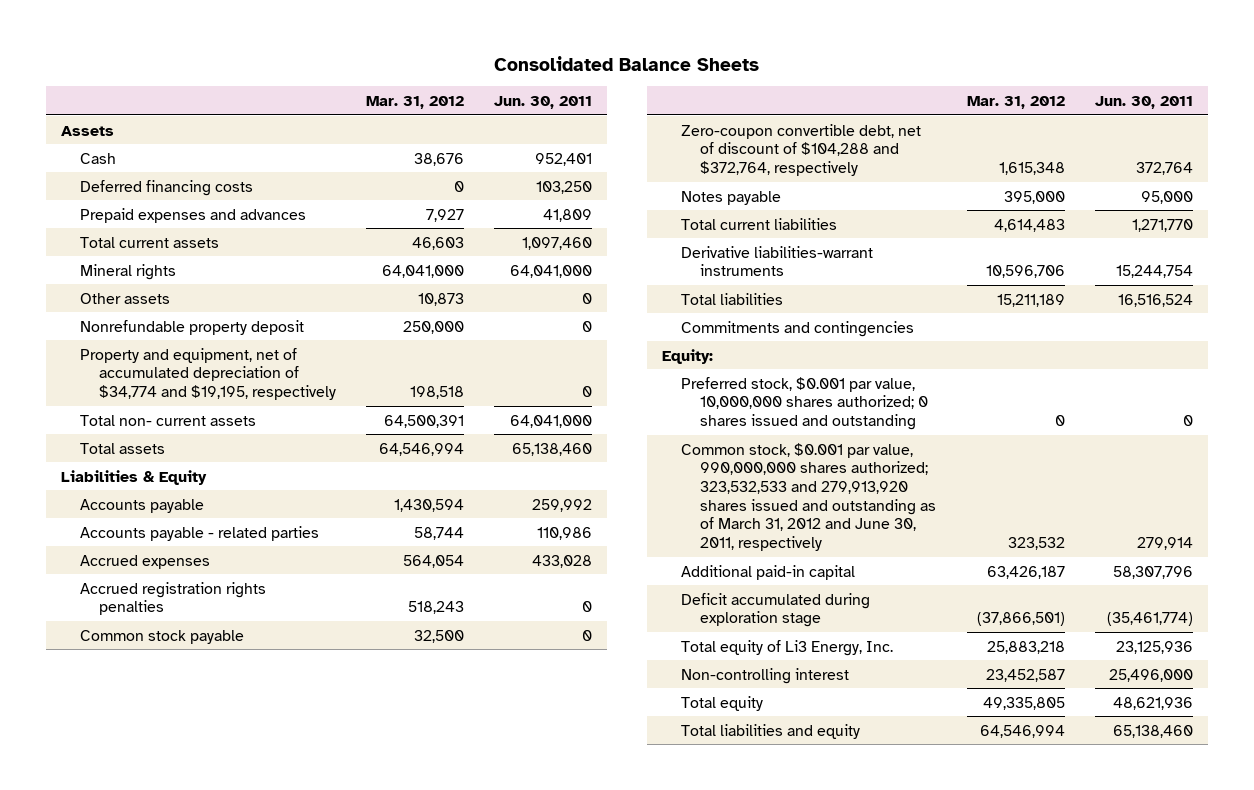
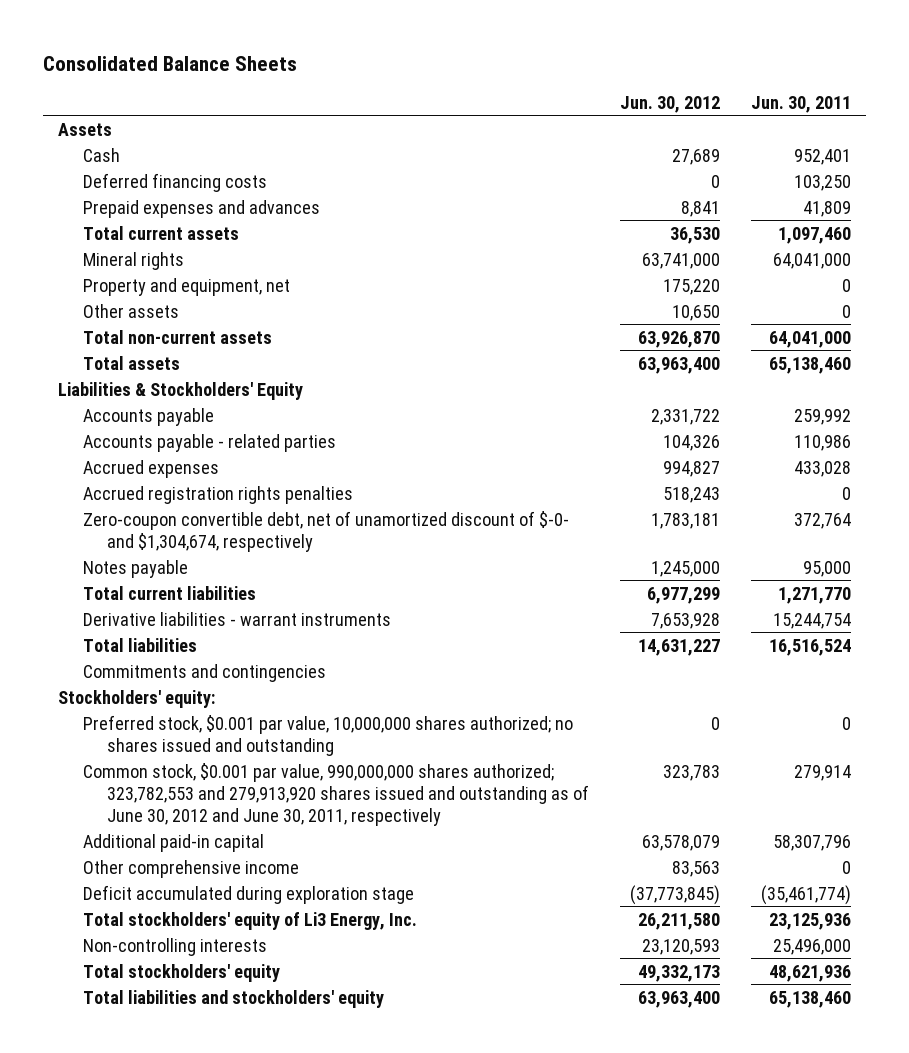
- | Mar. 31, 2012 | Jun. 30, 2011
+ | Jun. 30, 2012 | Jun. 30, 2011
+ Property and equipment, net | 175,220 | 0
- Nonrefundable property deposit | 250,000 | 0
- Property and equipment, net of accumulated depreciation of $34,774 and $19,195, respectively | 198,518 | 0
- Total non- current assets | 64,500,391 | 64,041,000
+ Total non-current assets | 63,926,870 | 64,041,000
- Liabilities & Equity
+ Liabilities & Stockholders' Equity
- Common stock payable | 32,500 | 0
- Zero-coupon convertible debt, net of discount of $104,288 and $372,764, respectively | 1,615,348 | 372,764
+ Zero-coupon convertible debt, net of unamortized discount of $-0- and $1,304,674, respectively | 1,783,181 | 372,764
- Derivative liabilities-warrant instruments | 10,596,706 | 15,244,754
+ Derivative liabilities - warrant instruments | 7,653,928 | 15,244,754
- Equity:
- Preferred stock, $0.001 par value, 10,000,000 shares authorized; 0 shares issued and outstanding | 0 | 0
- Common stock, $0.001 par value, 990,000,000 shares authorized; 323,532,533 and 279,913,920 shares issued and outstanding as of March 31, 2012 and June 30, 2011, respectively | 323,532 | 279,914
+ Stockholders' equity:
+ Preferred stock, $0.001 par value, 10,000,000 shares authorized; no shares issued and outstanding | 0 | 0
+ Common stock, $0.001 par value, 990,000,000 shares authorized; 323,782,553 and 279,913,920 shares issued and outstanding as of June 30, 2012 and June 30, 2011, respectively | 323,783 | 279,914
+ Other comprehensive income | 83,563 | 0
- Total equity of Li3 Energy, Inc. | 25,883,218 | 23,125,936
- Non-controlling interest | 23,452,587 | 25,496,000
- Total equity | 49,335,805 | 48,621,936
- Total liabilities and equity | 64,546,994 | 65,138,460
+ Total stockholders' equity of Li3 Energy, Inc. | 26,211,580 | 23,125,936
+ Non-controlling interests | 23,120,593 | 25,496,000
+ Total stockholders' equity | 49,332,173 | 48,621,936
+ Total liabilities and stockholders' equity | 63,963,400 | 65,138,460

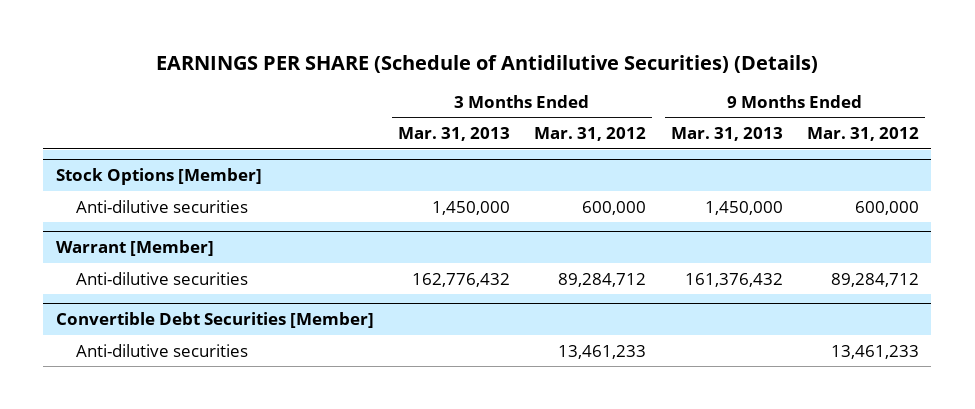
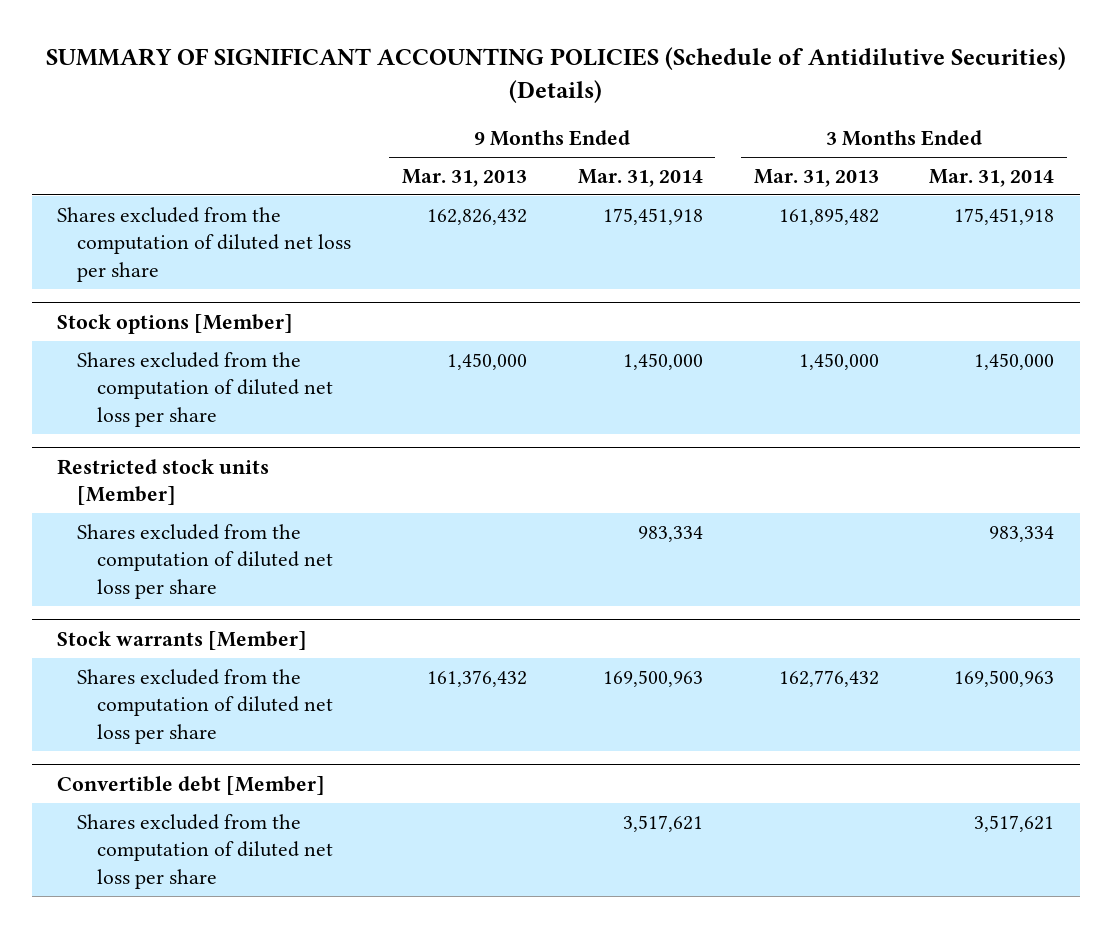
- EARNINGS PER SHARE (Schedule of Antidilutive Securities) (Details)
+ SUMMARY OF SIGNIFICANT ACCOUNTING POLICIES (Schedule of Antidilutive Securities) (Details)
- | 3 Months Ended Mar. 31, 2013 | 3 Months Ended Mar. 31, 2012 | 9 Months Ended Mar. 31, 2013 | 9 Months Ended Mar. 31, 2012
+ | 9 Months Ended Mar. 31, 2013 | 9 Months Ended Mar. 31, 2014 | 3 Months Ended Mar. 31, 2013 | 3 Months Ended Mar. 31, 2014
- Stock Options [Member]
- Anti-dilutive securities | 1,450,000 | 600,000 | 1,450,000 | 600,000
- Warrant [Member]
- Anti-dilutive securities | 162,776,432 | 89,284,712 | 161,376,432 | 89,284,712
- Convertible Debt Securities [Member]
- Anti-dilutive securities | | 13,461,233 | | 13,461,233
+ Shares excluded from the computation of diluted net loss per share | 162,826,432 | 175,451,918 | 161,895,482 | 175,451,918
+ Stock options [Member]
+ Shares excluded from the computation of diluted net loss per share | 1,450,000 | 1,450,000 | 1,450,000 | 1,450,000
+ Restricted stock units [Member]
+ Shares excluded from the computation of diluted net loss per share | | 983,334 | | 983,334
+ Stock warrants [Member]
+ Shares excluded from the computation of diluted net loss per share | 161,376,432 | 169,500,963 | 162,776,432 | 169,500,963
+ Convertible debt [Member]
+ Shares excluded from the computation of diluted net loss per share | | 3,517,621 | | 3,517,621

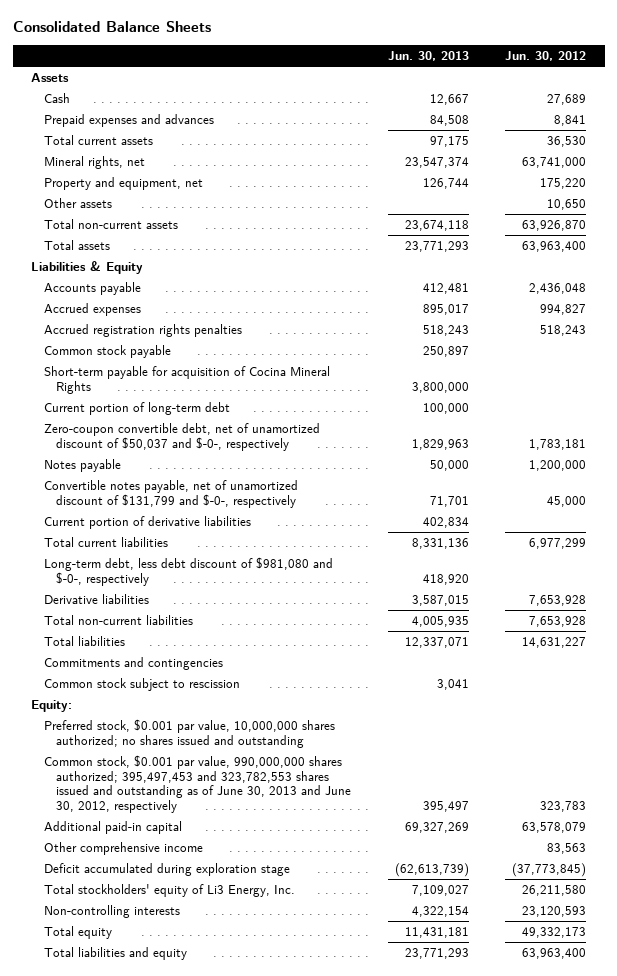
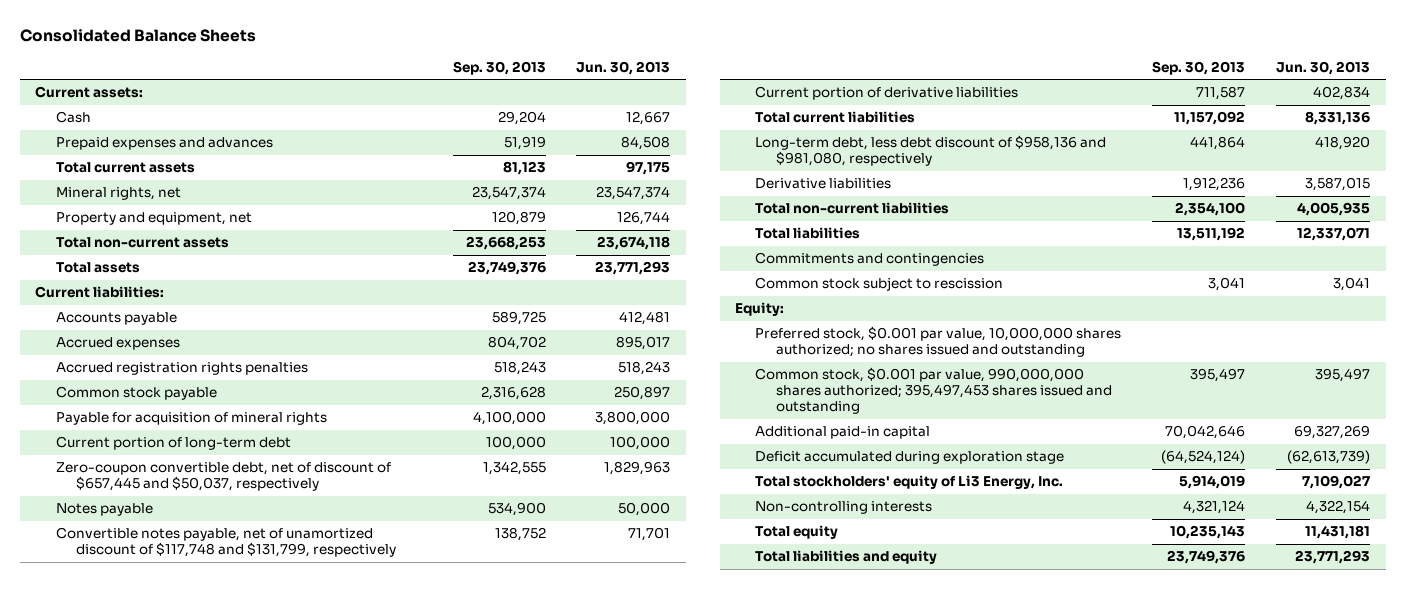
- | Jun. 30, 2013 | Jun. 30, 2012
+ | Sep. 30, 2013 | Jun. 30, 2013
- Assets
+ Current assets:
- Other assets | | 10,650
- Liabilities & Equity
+ Current liabilities:
- Short-term payable for acquisition of Cocina Mineral Rights | 3,800,000 |
+ Payable for acquisition of mineral rights | 4,100,000 | 3,800,000
- Zero-coupon convertible debt, net of unamortized discount of $50,037 and $-0-, respectively | 1,829,963 | 1,783,181
+ Zero-coupon convertible debt, net of discount of $657,445 and $50,037, respectively | 1,342,555 | 1,829,963
- Convertible notes payable, net of unamortized discount of $131,799 and $-0-, respectively | 71,701 | 45,000
+ Convertible notes payable, net of unamortized discount of $117,748 and $131,799, respectively | 138,752 | 71,701
- Long-term debt, less debt discount of $981,080 and $-0-, respectively | 418,920 |
+ Long-term debt, less debt discount of $958,136 and $981,080, respectively | 441,864 | 418,920
- Common stock, $0.001 par value, 990,000,000 shares authorized; 395,497,453 and 323,782,553 shares issued and outstanding as of June 30, 2013 and June 30, 2012, respectively | 395,497 | 323,783
+ Common stock, $0.001 par value, 990,000,000 shares authorized; 395,497,453 shares issued and outstanding | 395,497 | 395,497
- Other comprehensive income | | 83,563

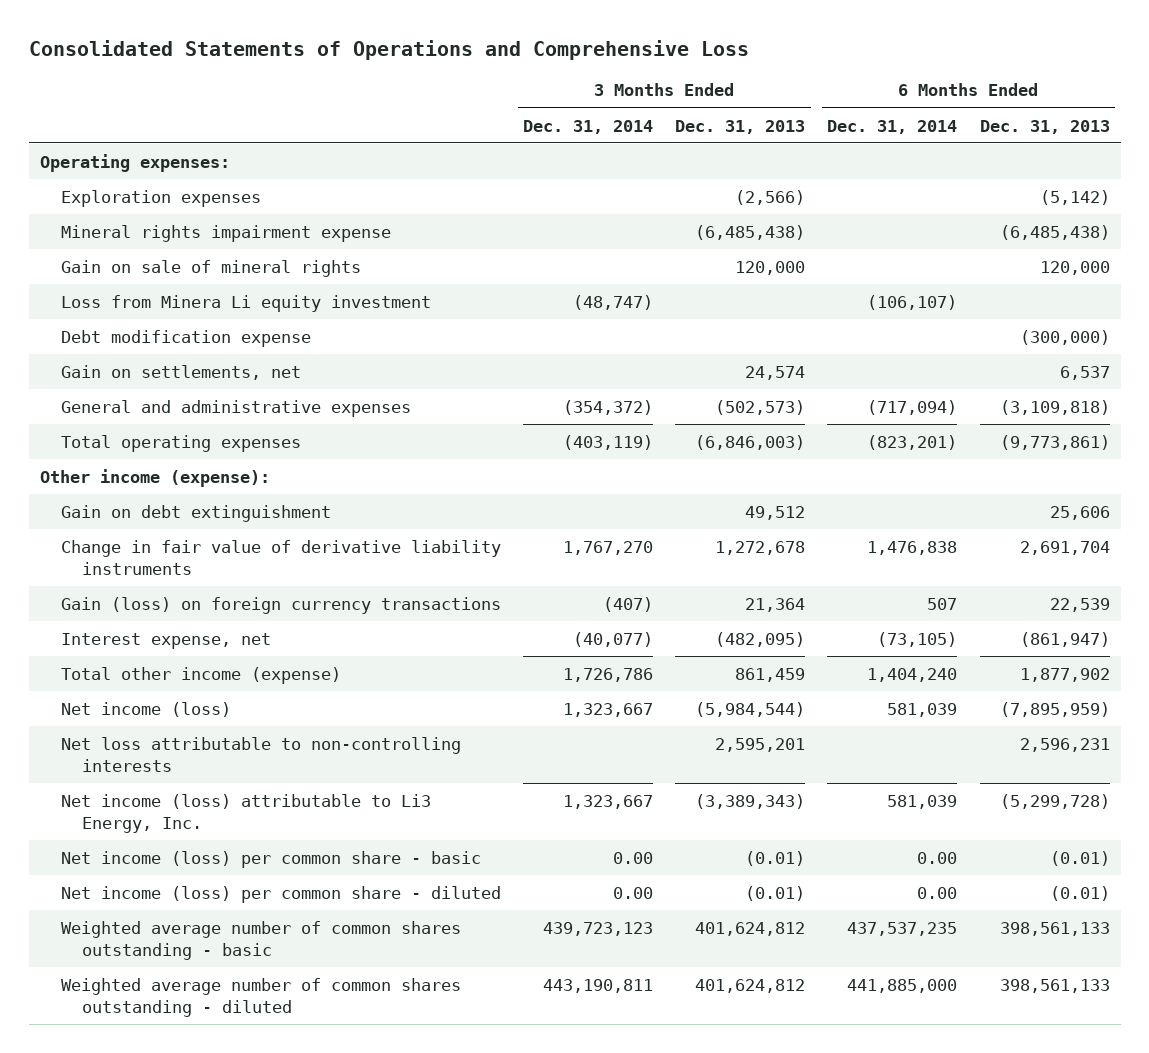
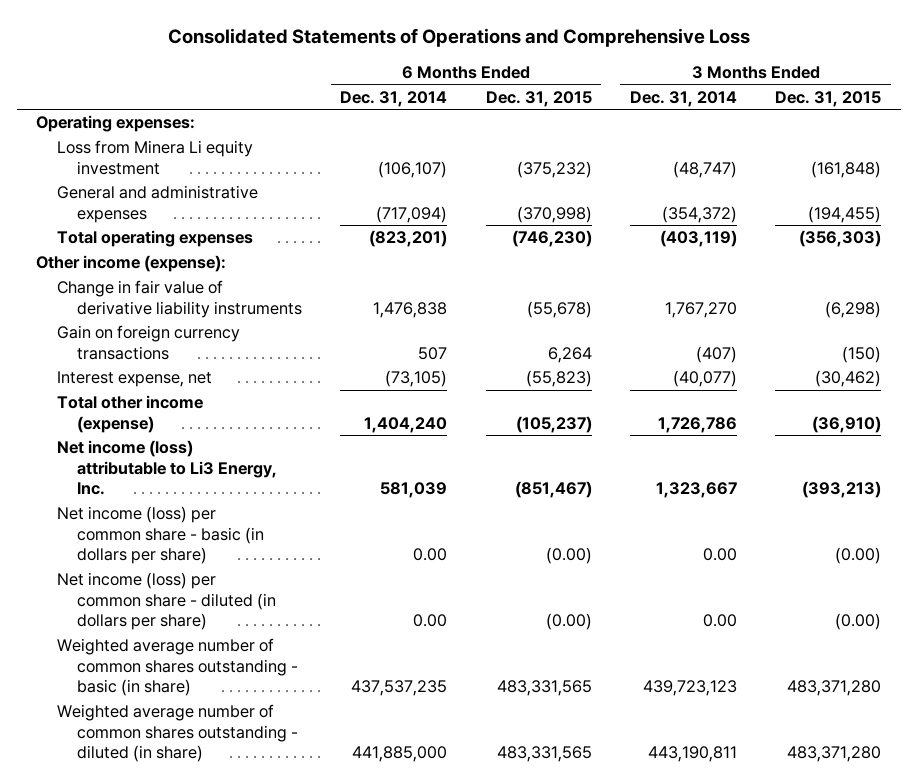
- | 3 Months Ended Dec. 31, 2014 | 3 Months Ended Dec. 31, 2013 | 6 Months Ended Dec. 31, 2014 | 6 Months Ended Dec. 31, 2013
+ | 6 Months Ended Dec. 31, 2014 | 6 Months Ended Dec. 31, 2015 | 3 Months Ended Dec. 31, 2014 | 3 Months Ended Dec. 31, 2015
- Exploration expenses | | (2,566) | | (5,142)
- Mineral rights impairment expense | | (6,485,438) | | (6,485,438)
- Gain on sale of mineral rights | | 120,000 | | 120,000
- Debt modification expense | | | | (300,000)
- Gain on settlements, net | | 24,574 | | 6,537
- Gain on debt extinguishment | | 49,512 | | 25,606
- Gain (loss) on foreign currency transactions | (407) | 21,364 | 507 | 22,539
+ Gain on foreign currency transactions | 507 | 6,264 | (407) | (150)
- Net income (loss) | 1,323,667 | (5,984,544) | 581,039 | (7,895,959)
- Net loss attributable to non-controlling interests | | 2,595,201 | | 2,596,231
- Net income (loss) per common share - basic | 0.00 | (0.01) | 0.00 | (0.01)
- Net income (loss) per common share - diluted | 0.00 | (0.01) | 0.00 | (0.01)
- Weighted average number of common shares outstanding - basic | 439,723,123 | 401,624,812 | 437,537,235 | 398,561,133
- Weighted average number of common shares outstanding - diluted | 443,190,811 | 401,624,812 | 441,885,000 | 398,561,133
+ Net income (loss) per common share - basic (in dollars per share) | 0.00 | (0.00) | 0.00 | (0.00)
+ Net income (loss) per common share - diluted (in dollars per share) | 0.00 | (0.00) | 0.00 | (0.00)
+ Weighted average number of common shares outstanding - basic (in share) | 437,537,235 | 483,331,565 | 439,723,123 | 483,371,280
+ Weighted average number of common shares outstanding - diluted (in share) | 441,885,000 | 483,331,565 | 443,190,811 | 483,371,280

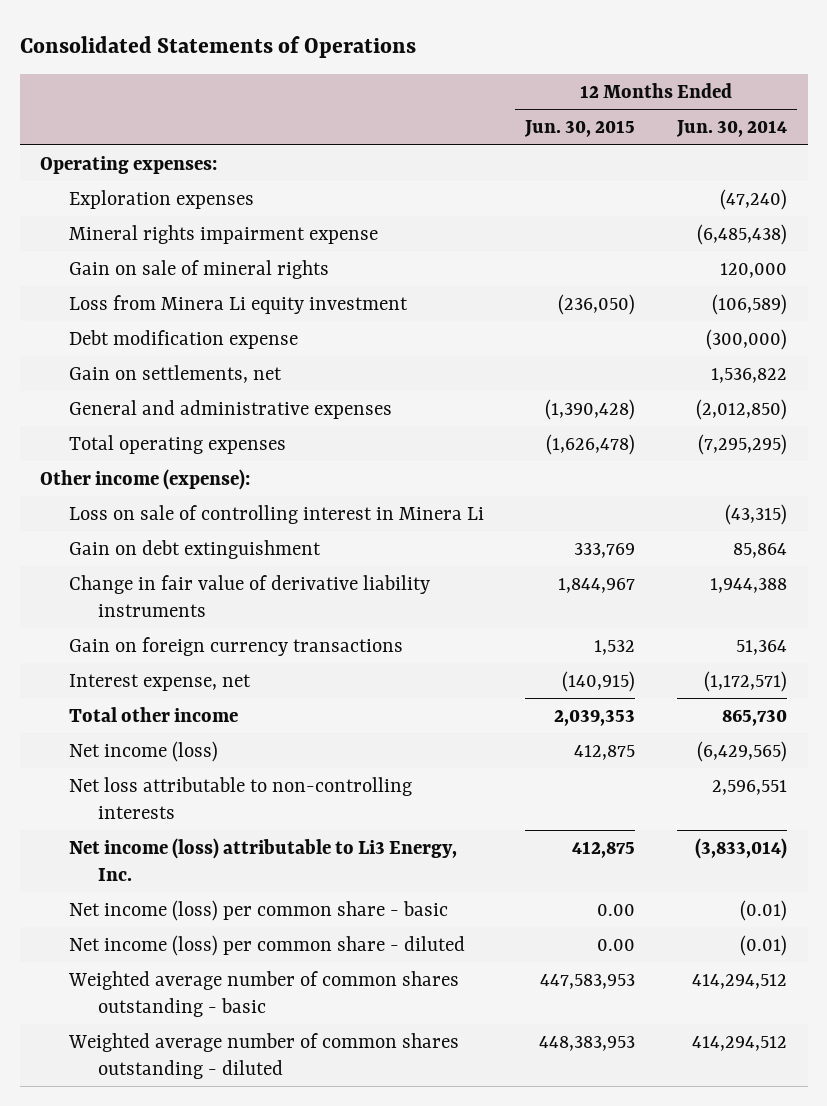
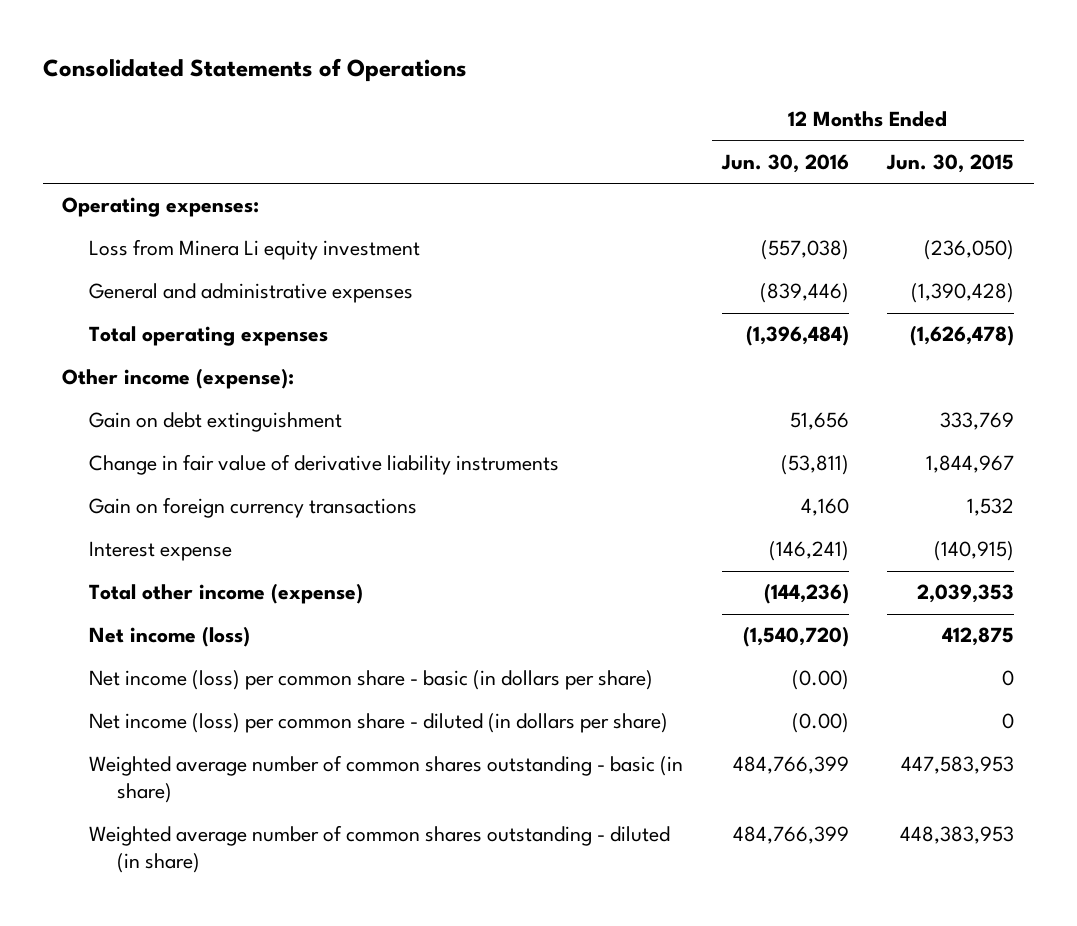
- | 12 Months Ended Jun. 30, 2015 | 12 Months Ended Jun. 30, 2014
+ | 12 Months Ended Jun. 30, 2016 | 12 Months Ended Jun. 30, 2015
- Exploration expenses | | (47,240)
- Mineral rights impairment expense | | (6,485,438)
- Gain on sale of mineral rights | | 120,000
- Debt modification expense | | (300,000)
- Gain on settlements, net | | 1,536,822
- Loss on sale of controlling interest in Minera Li | | (43,315)
- Interest expense, net | (140,915) | (1,172,571)
- Total other income | 2,039,353 | 865,730
+ Interest expense | (146,241) | (140,915)
+ Total other income (expense) | (144,236) | 2,039,353
- Net loss attributable to non-controlling interests | | 2,596,551
- Net income (loss) attributable to Li3 Energy, Inc. | 412,875 | (3,833,014)
- Net income (loss) per common share - basic | 0.00 | (0.01)
- Net income (loss) per common share - diluted | 0.00 | (0.01)
- Weighted average number of common shares outstanding - basic | 447,583,953 | 414,294,512
- Weighted average number of common shares outstanding - diluted | 448,383,953 | 414,294,512
+ Net income (loss) per common share - basic (in dollars per share) | (0.00) | 0
+ Net income (loss) per common share - diluted (in dollars per share) | (0.00) | 0
+ Weighted average number of common shares outstanding - basic (in share) | 484,766,399 | 447,583,953
+ Weighted average number of common shares outstanding - diluted (in share) | 484,766,399 | 448,383,953

